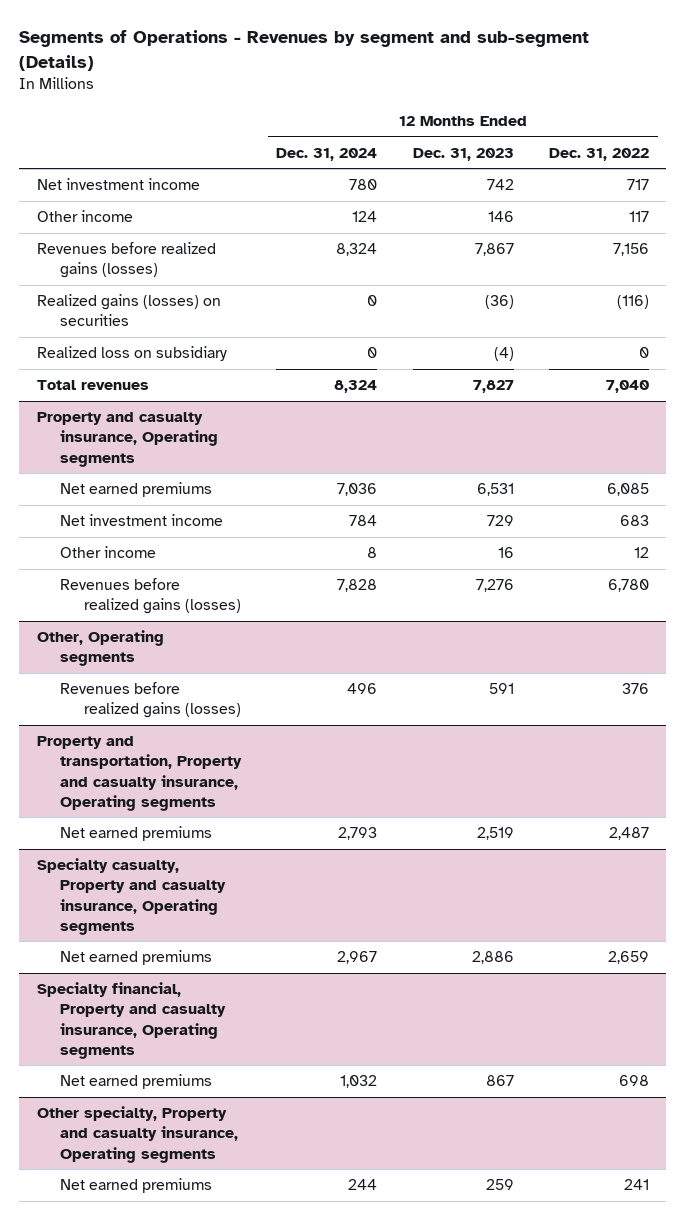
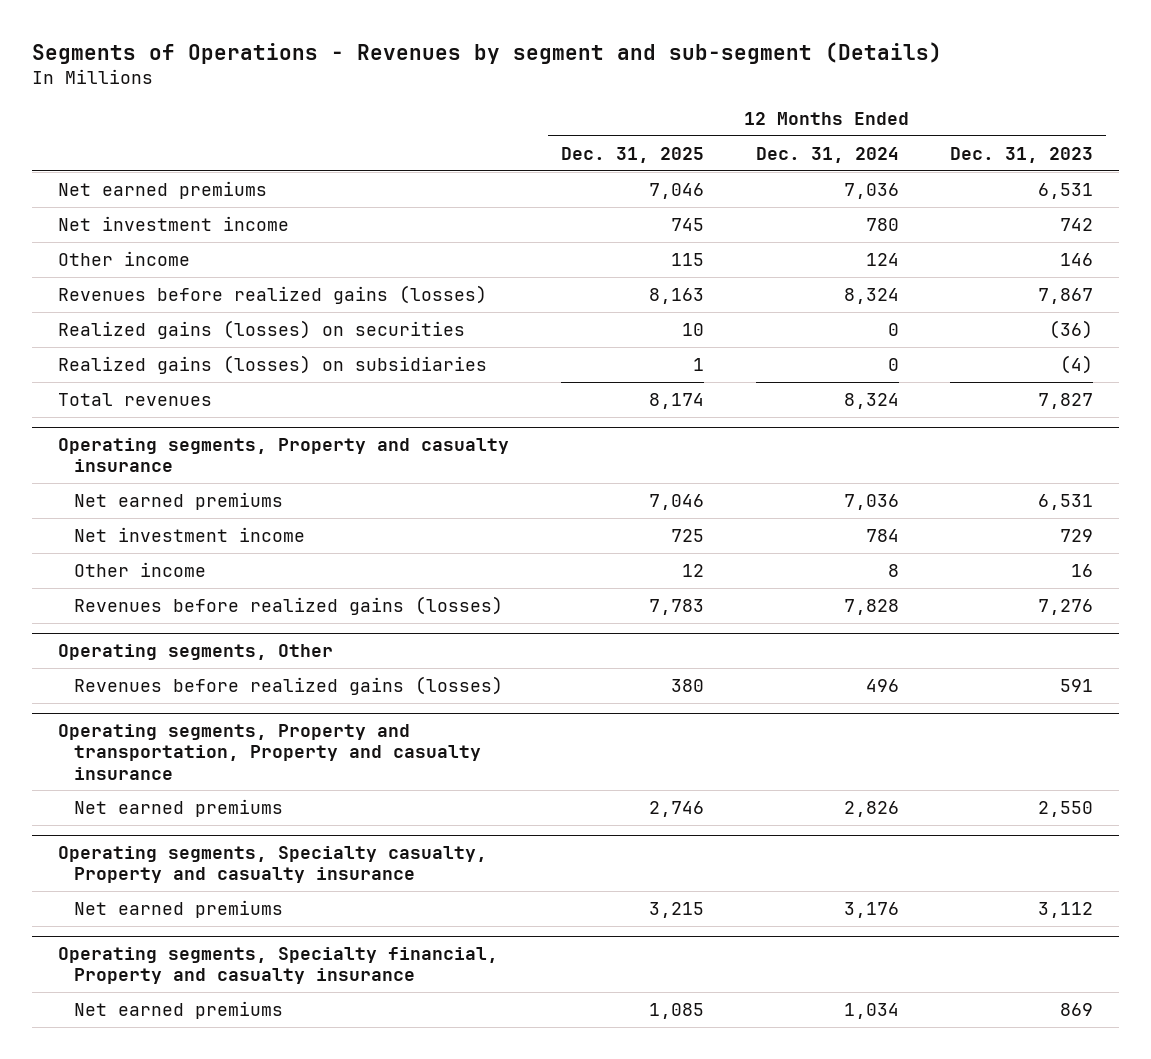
- | 12 Months Ended Dec. 31, 2024 | 12 Months Ended Dec. 31, 2023 | 12 Months Ended Dec. 31, 2022
+ | 12 Months Ended Dec. 31, 2025 | 12 Months Ended Dec. 31, 2024 | 12 Months Ended Dec. 31, 2023
+ Net earned premiums | 7,046 | 7,036 | 6,531
- Realized loss on subsidiary | 0 | (4) | 0
+ Realized gains (losses) on subsidiaries | 1 | 0 | (4)
- Property and casualty insurance, Operating segments
+ Operating segments, Property and casualty insurance
- Other, Operating segments
+ Operating segments, Other
- Property and transportation, Property and casualty insurance, Operating segments
- Net earned premiums | 2,793 | 2,519 | 2,487
- Specialty casualty, Property and casualty insurance, Operating segments
- Net earned premiums | 2,967 | 2,886 | 2,659
- Specialty financial, Property and casualty insurance, Operating segments
- Net earned premiums | 1,032 | 867 | 698
- Other specialty, Property and casualty insurance, Operating segments
- Net earned premiums | 244 | 259 | 241
+ Operating segments, Property and transportation, Property and casualty insurance
+ Net earned premiums | 2,746 | 2,826 | 2,550
+ Operating segments, Specialty casualty, Property and casualty insurance
+ Net earned premiums | 3,215 | 3,176 | 3,112
+ Operating segments, Specialty financial, Property and casualty insurance
+ Net earned premiums | 1,085 | 1,034 | 869

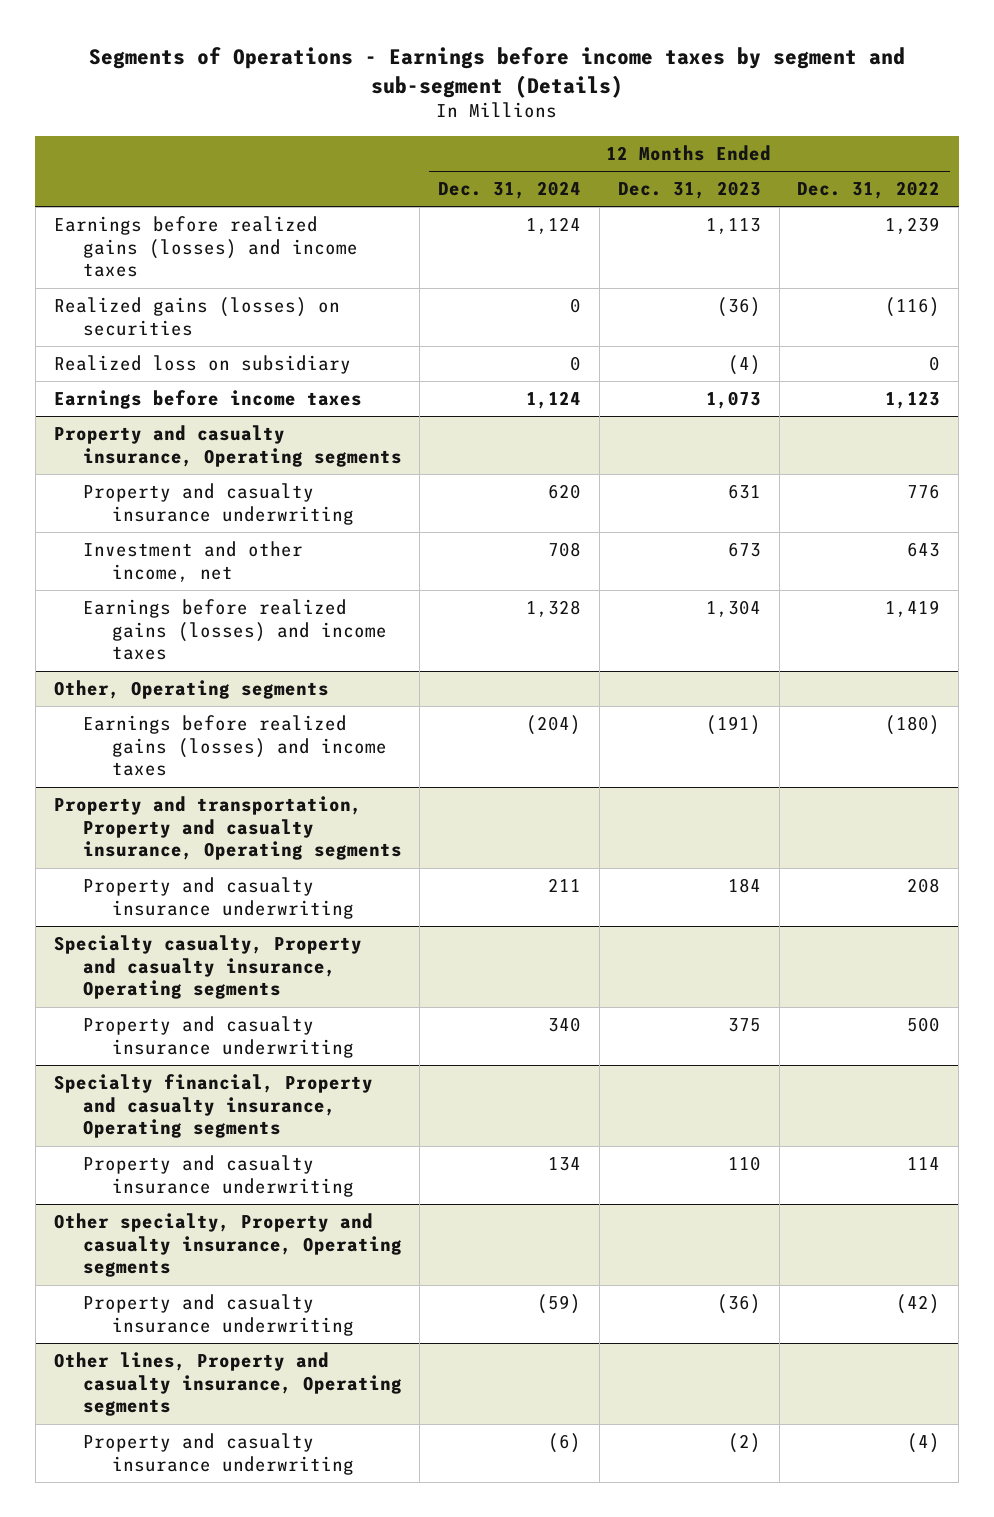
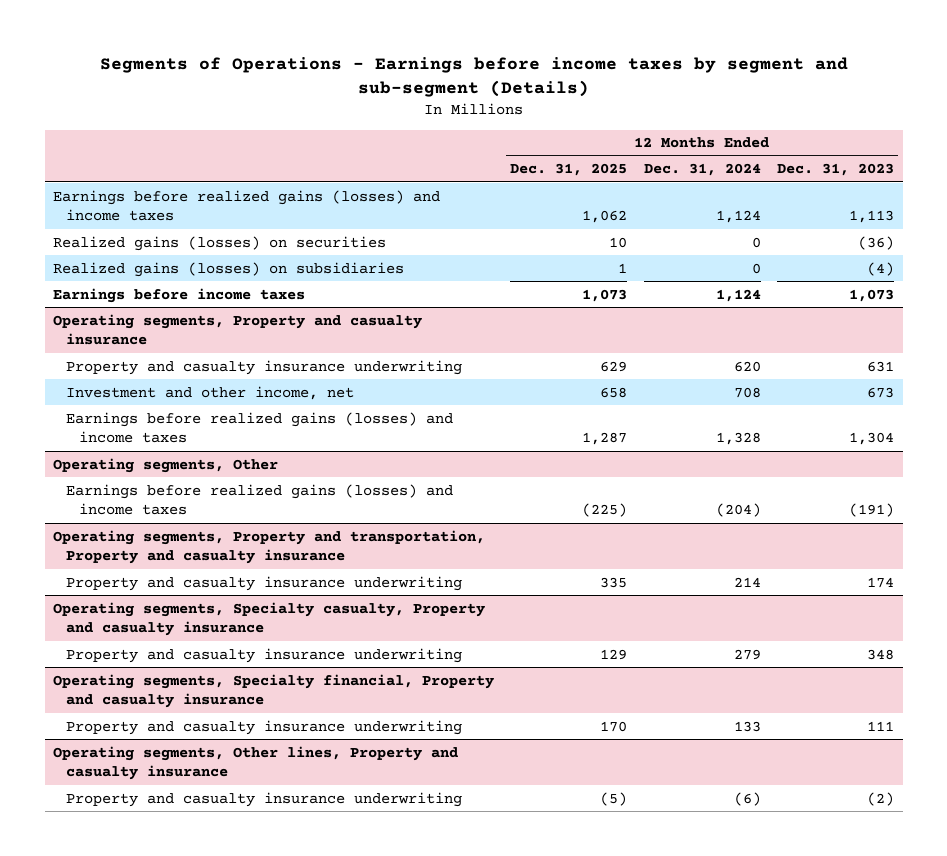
- | 12 Months Ended Dec. 31, 2024 | 12 Months Ended Dec. 31, 2023 | 12 Months Ended Dec. 31, 2022
+ | 12 Months Ended Dec. 31, 2025 | 12 Months Ended Dec. 31, 2024 | 12 Months Ended Dec. 31, 2023
- Realized loss on subsidiary | 0 | (4) | 0
+ Realized gains (losses) on subsidiaries | 1 | 0 | (4)
- Property and casualty insurance, Operating segments
+ Operating segments, Property and casualty insurance
- Other, Operating segments
+ Operating segments, Other
- Property and transportation, Property and casualty insurance, Operating segments
- Property and casualty insurance underwriting | 211 | 184 | 208
- Specialty casualty, Property and casualty insurance, Operating segments
- Property and casualty insurance underwriting | 340 | 375 | 500
- Specialty financial, Property and casualty insurance, Operating segments
- Property and casualty insurance underwriting | 134 | 110 | 114
- Other specialty, Property and casualty insurance, Operating segments
- Property and casualty insurance underwriting | (59) | (36) | (42)
- Other lines, Property and casualty insurance, Operating segments
+ Operating segments, Property and transportation, Property and casualty insurance
+ Property and casualty insurance underwriting | 335 | 214 | 174
+ Operating segments, Specialty casualty, Property and casualty insurance
+ Property and casualty insurance underwriting | 129 | 279 | 348
+ Operating segments, Specialty financial, Property and casualty insurance
+ Property and casualty insurance underwriting | 170 | 133 | 111
+ Operating segments, Other lines, Property and casualty insurance

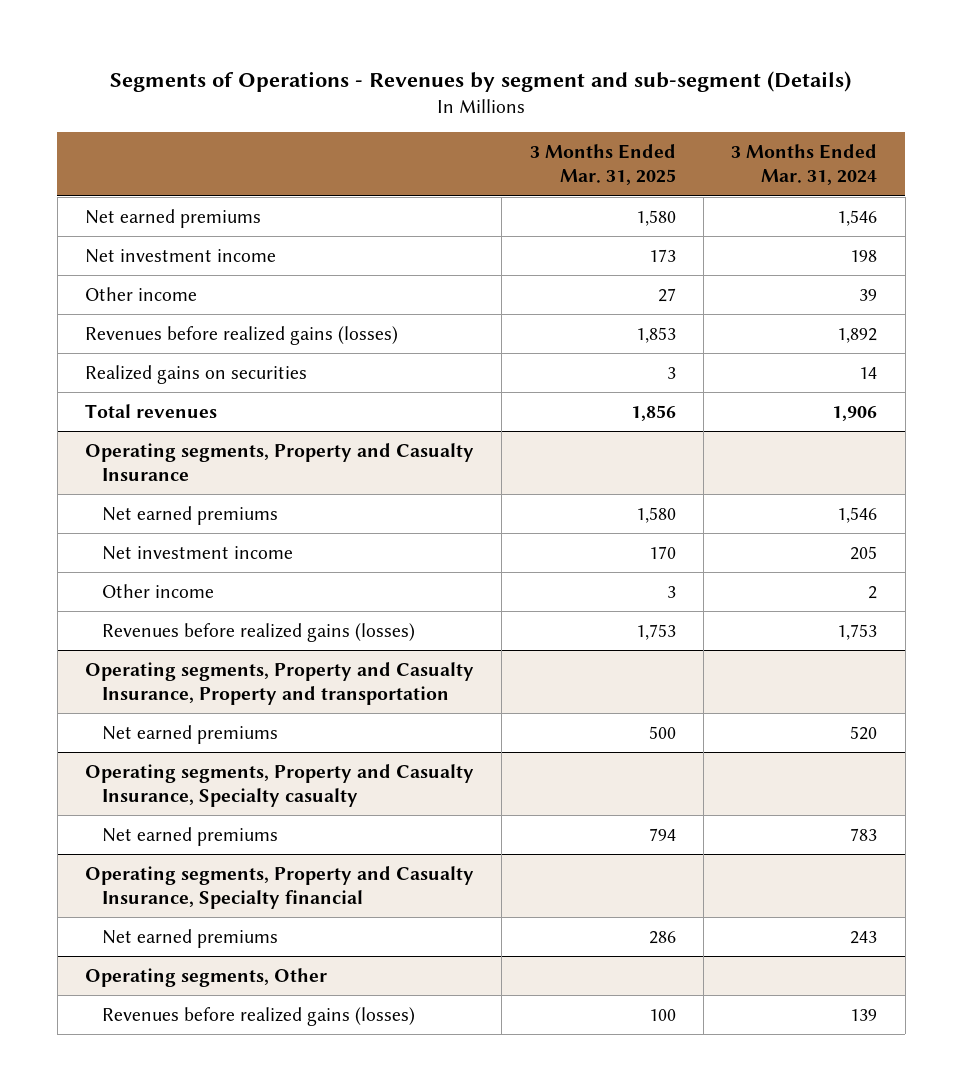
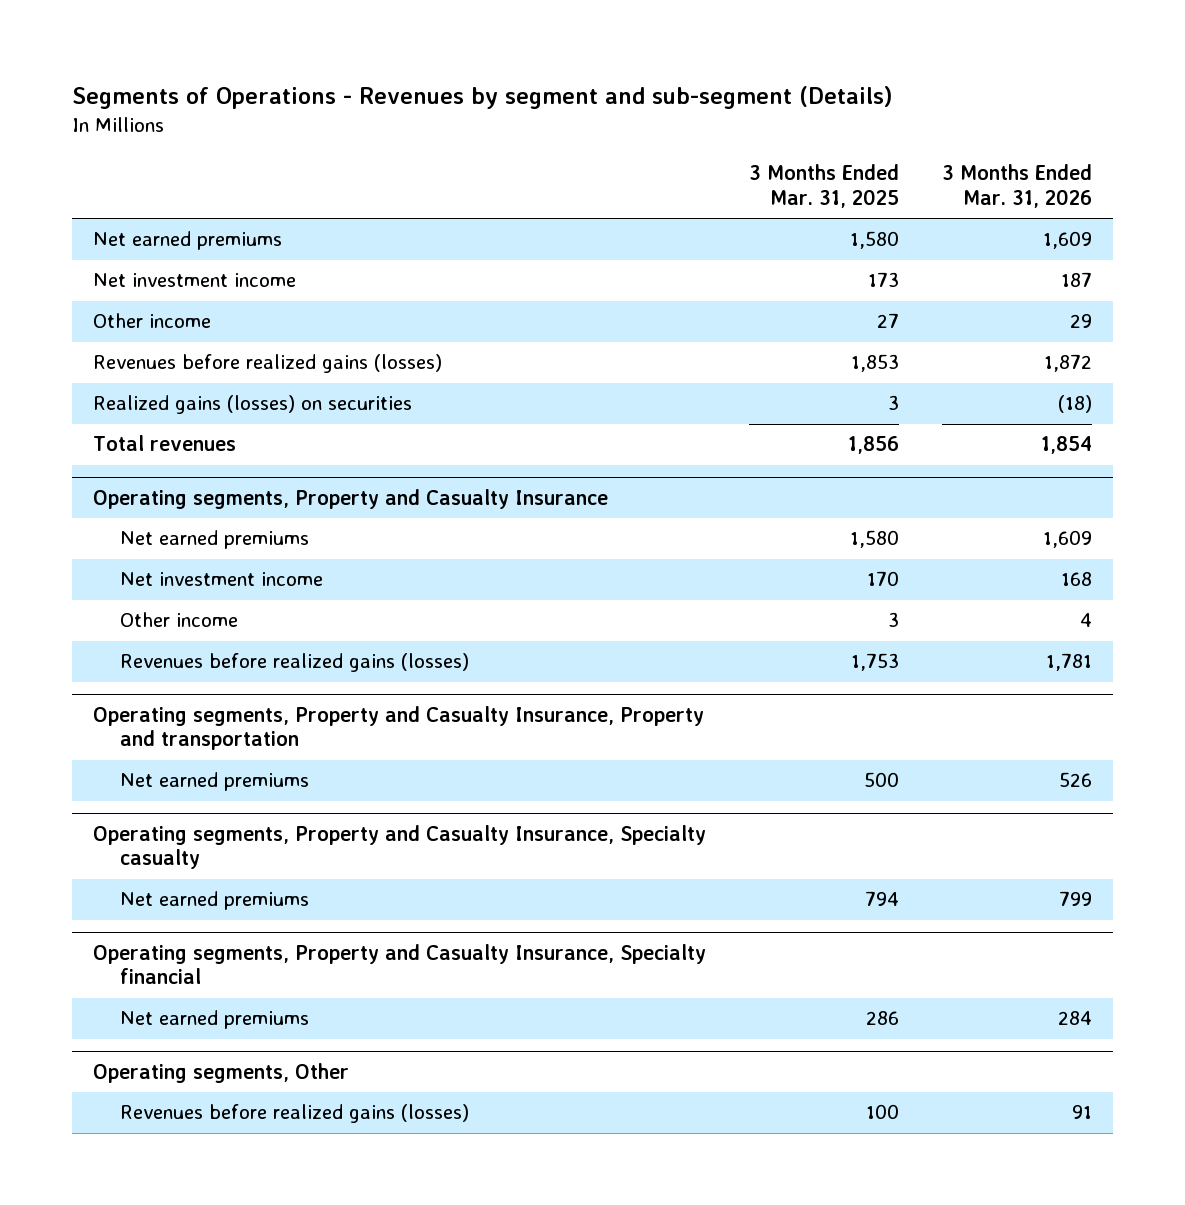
- | 3 Months Ended Mar. 31, 2025 | 3 Months Ended Mar. 31, 2024
+ | 3 Months Ended Mar. 31, 2025 | 3 Months Ended Mar. 31, 2026
- Realized gains on securities | 3 | 14
+ Realized gains (losses) on securities | 3 | (18)

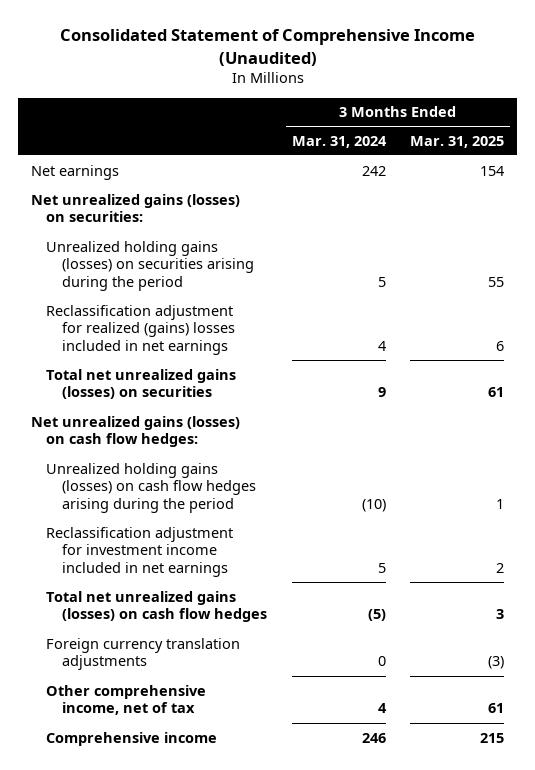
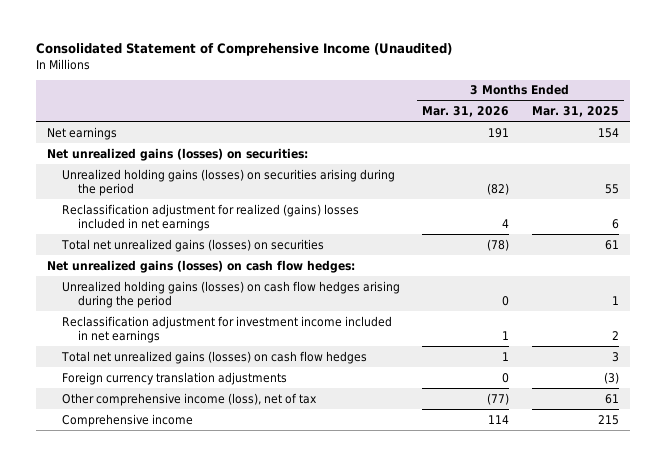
- | 3 Months Ended Mar. 31, 2024 | 3 Months Ended Mar. 31, 2025
+ | 3 Months Ended Mar. 31, 2026 | 3 Months Ended Mar. 31, 2025
- Other comprehensive income, net of tax | 4 | 61
+ Other comprehensive income (loss), net of tax | (77) | 61

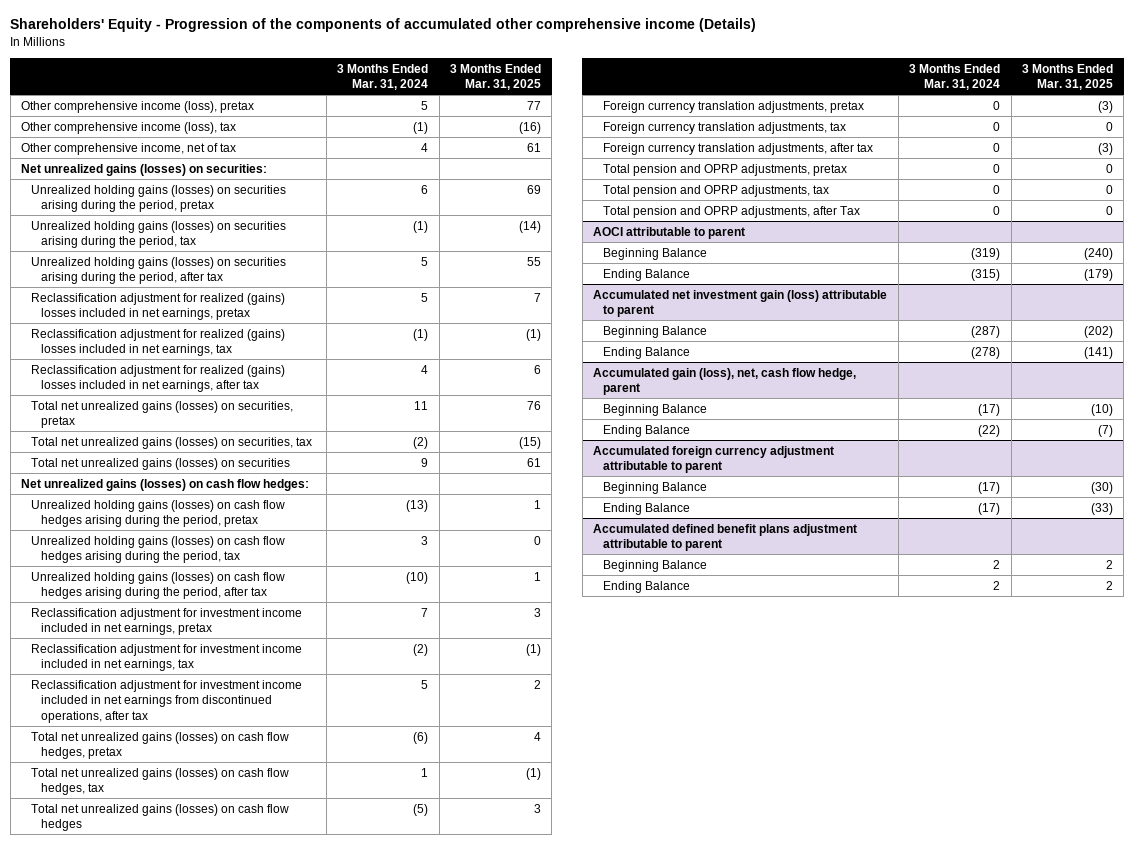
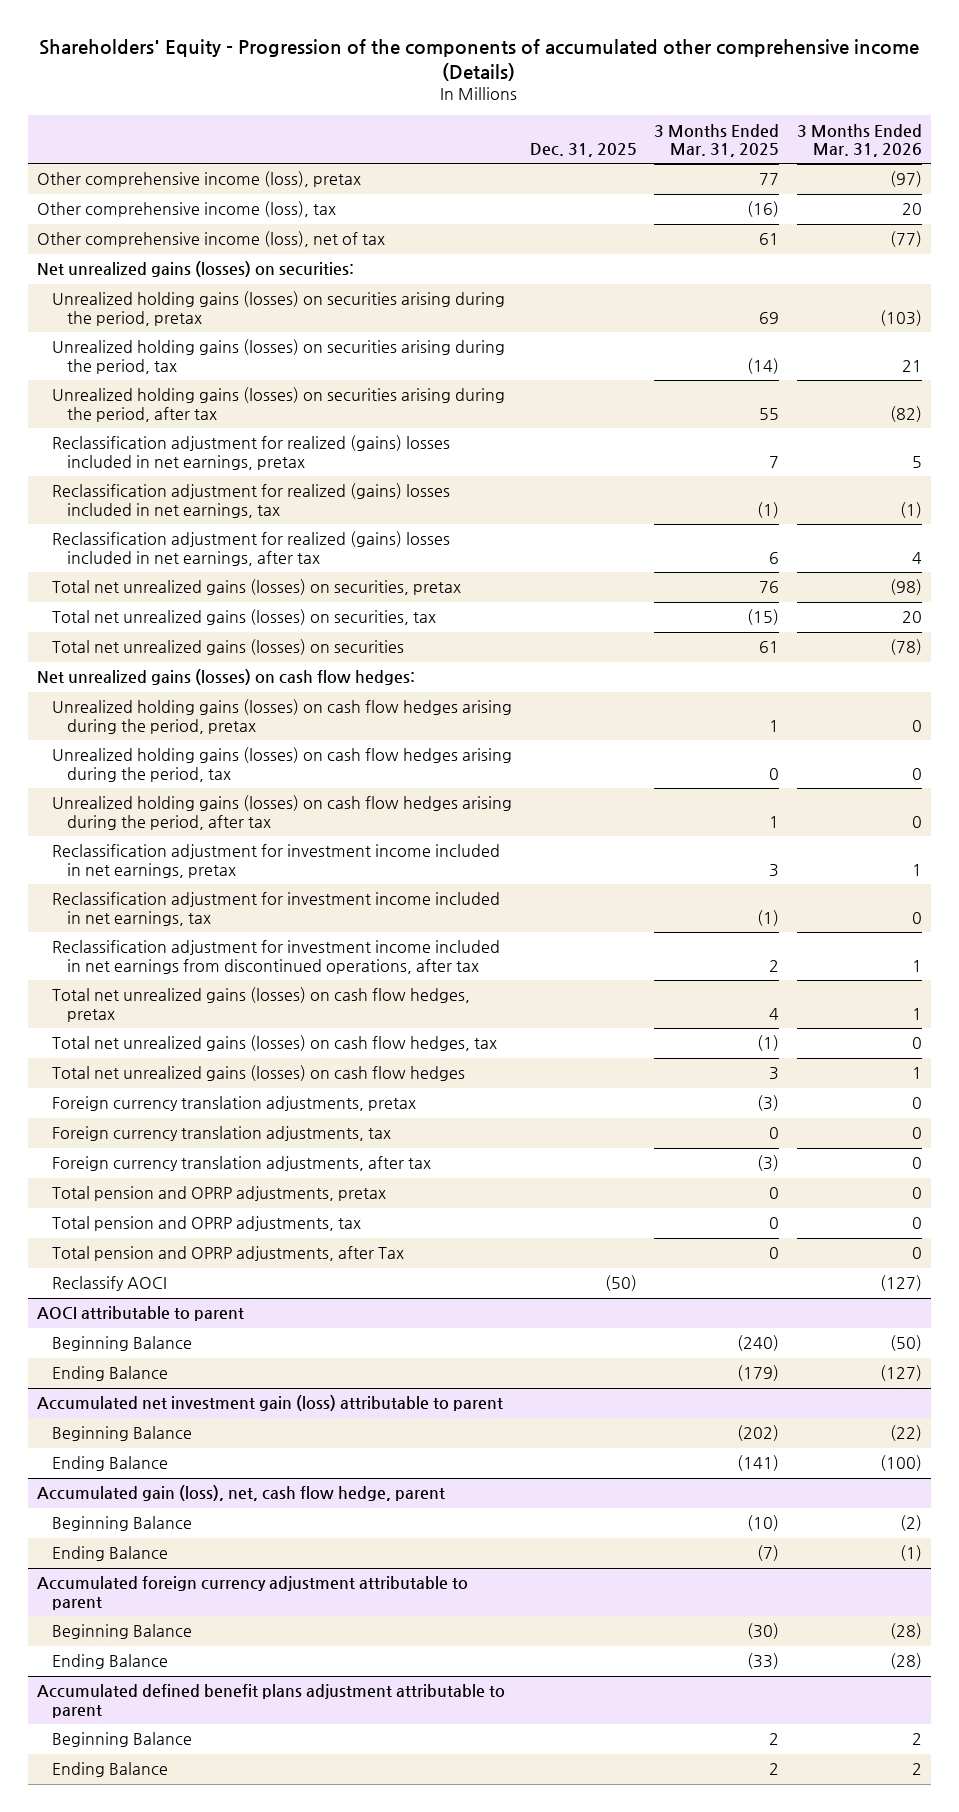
- | 3 Months Ended Mar. 31, 2024 | 3 Months Ended Mar. 31, 2025
+ | Dec. 31, 2025 | 3 Months Ended Mar. 31, 2025 | 3 Months Ended Mar. 31, 2026
- Other comprehensive income, net of tax | 4 | 61
+ Other comprehensive income (loss), net of tax | | 61 | (77)
+ Reclassify AOCI | (50) | | (127)

